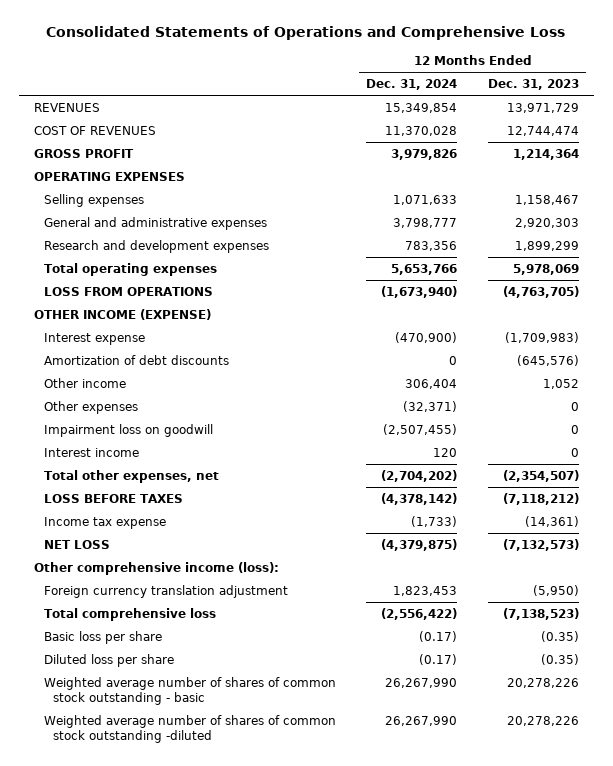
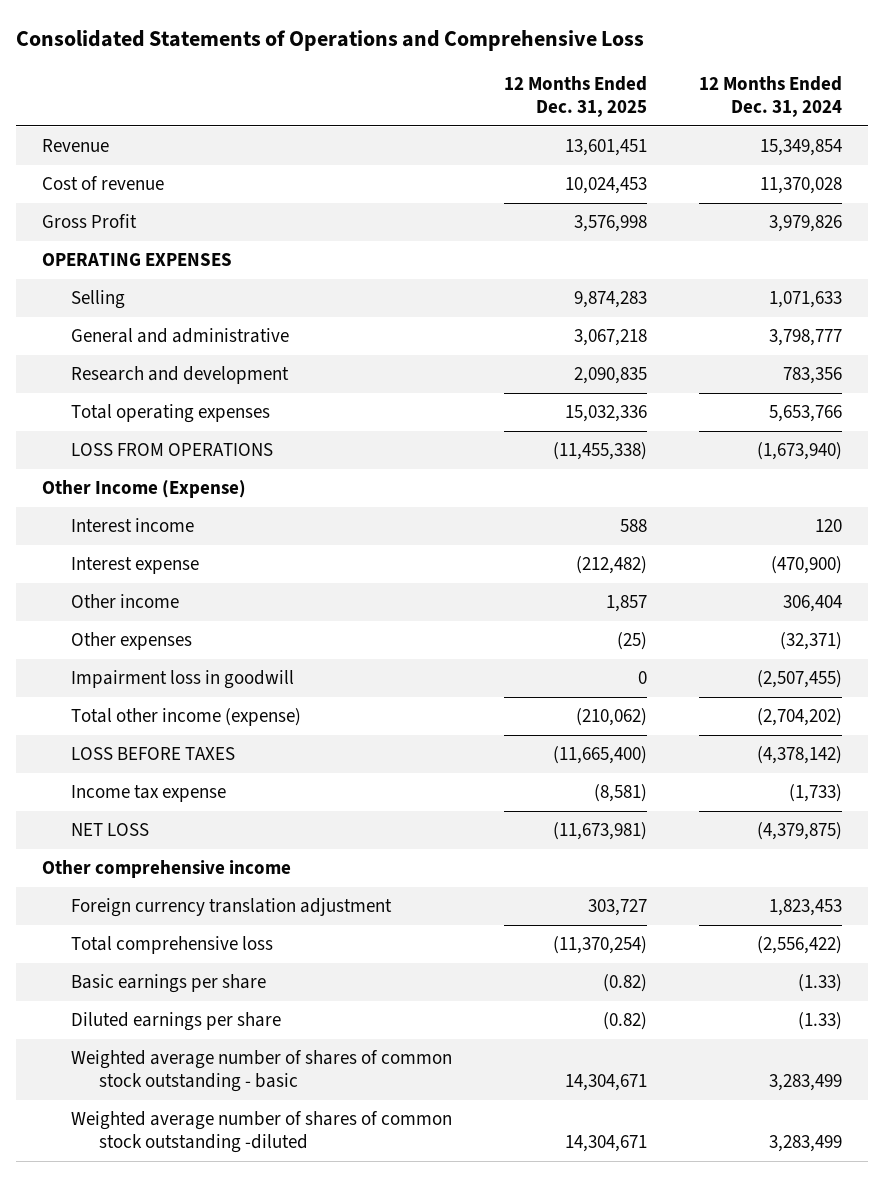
- | 12 Months Ended Dec. 31, 2024 | 12 Months Ended Dec. 31, 2023
+ | 12 Months Ended Dec. 31, 2025 | 12 Months Ended Dec. 31, 2024
- REVENUES | 15,349,854 | 13,971,729
- COST OF REVENUES | 11,370,028 | 12,744,474
- GROSS PROFIT | 3,979,826 | 1,214,364
+ Revenue | 13,601,451 | 15,349,854
+ Cost of revenue | 10,024,453 | 11,370,028
+ Gross Profit | 3,576,998 | 3,979,826
- Selling expenses | 1,071,633 | 1,158,467
- General and administrative expenses | 3,798,777 | 2,920,303
- Research and development expenses | 783,356 | 1,899,299
+ Selling | 9,874,283 | 1,071,633
+ General and administrative | 3,067,218 | 3,798,777
+ Research and development | 2,090,835 | 783,356
- OTHER INCOME (EXPENSE)
+ Other Income (Expense)
moved up: Interest income | 588 | 120
- Amortization of debt discounts | 0 | (645,576)
- Impairment loss on goodwill | (2,507,455) | 0
- Total other expenses, net | (2,704,202) | (2,354,507)
+ Impairment loss in goodwill | 0 | (2,507,455)
+ Total other income (expense) | (210,062) | (2,704,202)
- Other comprehensive income (loss):
+ Other comprehensive income
- Basic loss per share | (0.17) | (0.35)
- Diluted loss per share | (0.17) | (0.35)
- Weighted average number of shares of common stock outstanding - basic | 26,267,990 | 20,278,226
- Weighted average number of shares of common stock outstanding -diluted | 26,267,990 | 20,278,226
+ Basic earnings per share | (0.82) | (1.33)
+ Diluted earnings per share | (0.82) | (1.33)
+ Weighted average number of shares of common stock outstanding - basic | 14,304,671 | 3,283,499
+ Weighted average number of shares of common stock outstanding -diluted | 14,304,671 | 3,283,499

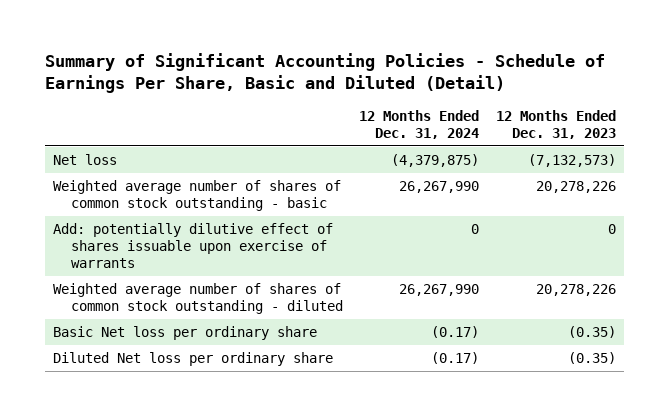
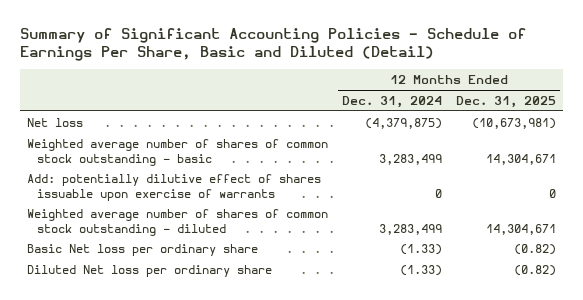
- | 12 Months Ended Dec. 31, 2024 | 12 Months Ended Dec. 31, 2023
+ | 12 Months Ended Dec. 31, 2024 | 12 Months Ended Dec. 31, 2025
- Weighted average number of shares of common stock outstanding - basic | 26,267,990 | 20,278,226
+ Weighted average number of shares of common stock outstanding - basic | 3,283,499 | 14,304,671
- Weighted average number of shares of common stock outstanding - diluted | 26,267,990 | 20,278,226
- Basic Net loss per ordinary share | (0.17) | (0.35)
- Diluted Net loss per ordinary share | (0.17) | (0.35)
+ Weighted average number of shares of common stock outstanding - diluted | 3,283,499 | 14,304,671
+ Basic Net loss per ordinary share | (1.33) | (0.82)
+ Diluted Net loss per ordinary share | (1.33) | (0.82)

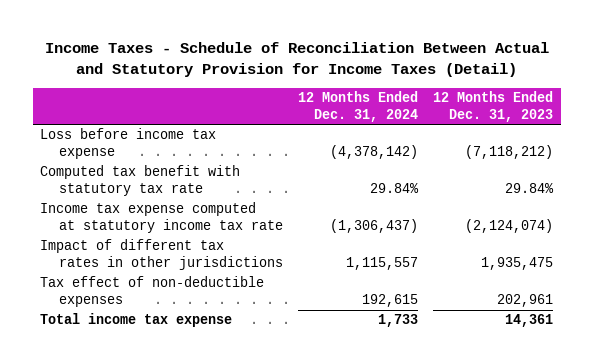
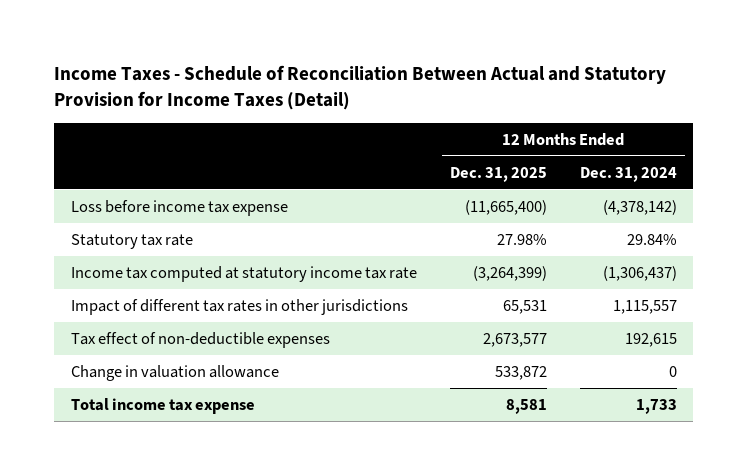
- | 12 Months Ended Dec. 31, 2024 | 12 Months Ended Dec. 31, 2023
+ | 12 Months Ended Dec. 31, 2025 | 12 Months Ended Dec. 31, 2024
- Computed tax benefit with statutory tax rate | 29.84% | 29.84%
- Income tax expense computed at statutory income tax rate | (1,306,437) | (2,124,074)
+ Statutory tax rate | 27.98% | 29.84%
+ Income tax computed at statutory income tax rate | (3,264,399) | (1,306,437)
+ Change in valuation allowance | 533,872 | 0

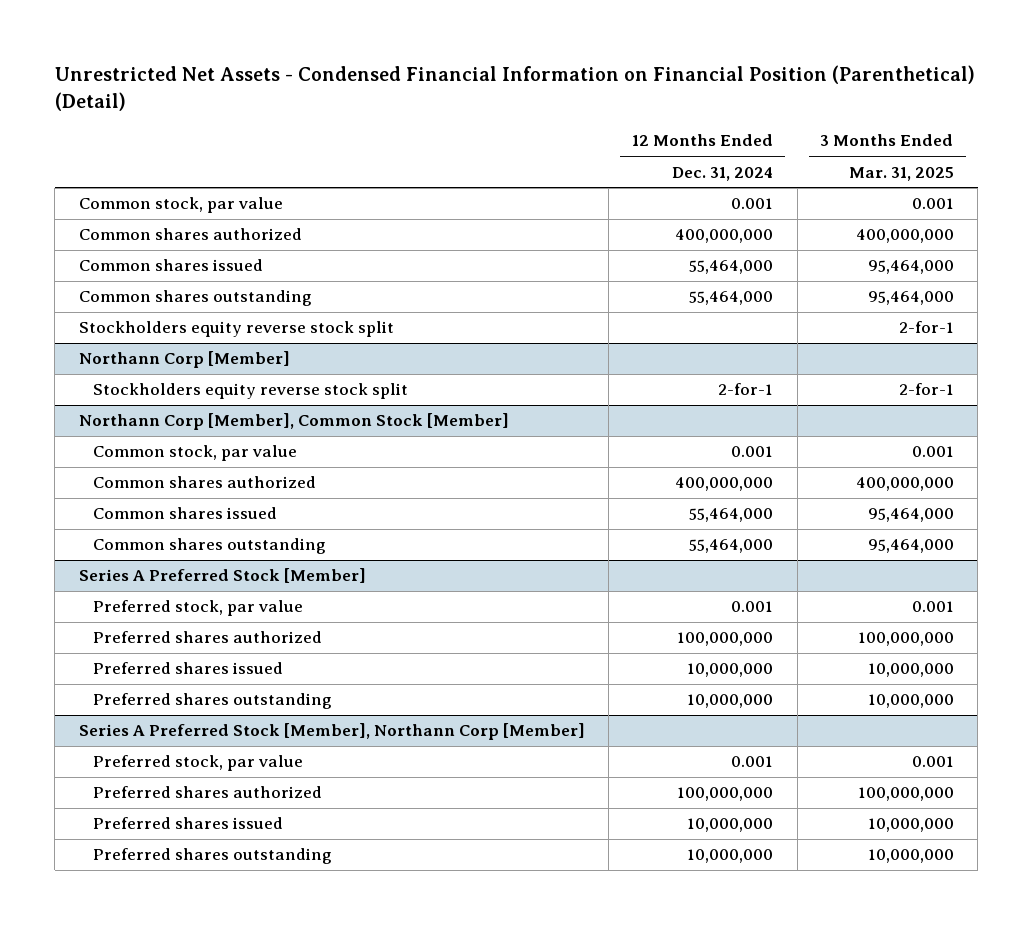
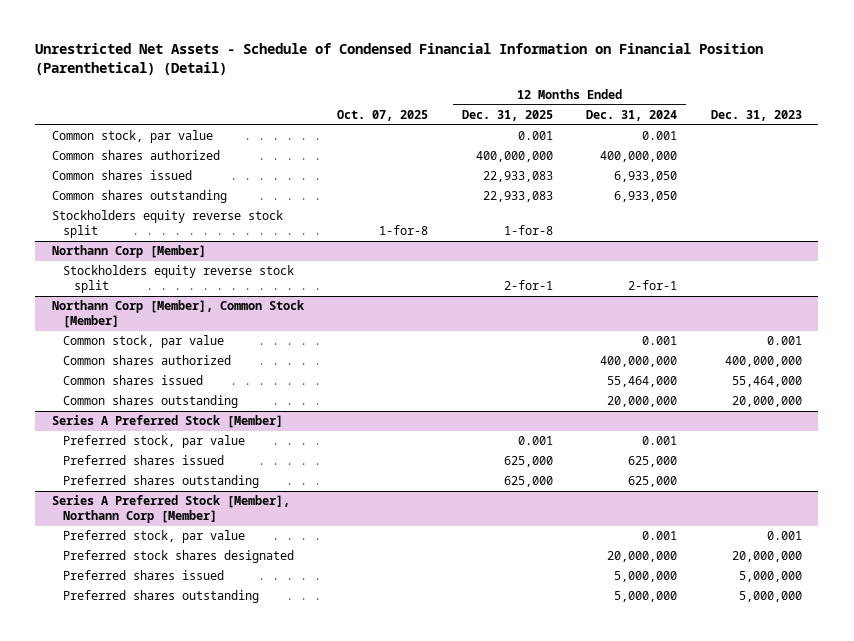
- Unrestricted Net Assets - Condensed Financial Information on Financial Position (Parenthetical) (Detail)
+ Unrestricted Net Assets - Schedule of Condensed Financial Information on Financial Position (Parenthetical) (Detail)
- | 12 Months Ended Dec. 31, 2024 | 3 Months Ended Mar. 31, 2025
+ | Oct. 07, 2025 | 12 Months Ended Dec. 31, 2025 | 12 Months Ended Dec. 31, 2024 | Dec. 31, 2023
- Common shares issued | 55,464,000 | 95,464,000
- Common shares outstanding | 55,464,000 | 95,464,000
+ Common shares issued | | 22,933,083 | 6,933,050 |
+ Common shares outstanding | | 22,933,083 | 6,933,050 |
@ Northann Corp [Member], Common Stock [Member]
- Common shares outstanding | 55,464,000 | 95,464,000
+ Common shares outstanding | | | 20,000,000 | 20,000,000
@ Series A Preferred Stock [Member]
- Preferred shares authorized | 100,000,000 | 100,000,000
- Preferred shares issued | 10,000,000 | 10,000,000
- Preferred shares outstanding | 10,000,000 | 10,000,000
+ Preferred shares issued | | 625,000 | 625,000 |
+ Preferred shares outstanding | | 625,000 | 625,000 |
@ Series A Preferred Stock [Member], Northann Corp [Member]
- Preferred shares authorized | 100,000,000 | 100,000,000
- Preferred shares issued | 10,000,000 | 10,000,000
- Preferred shares outstanding | 10,000,000 | 10,000,000
+ Preferred stock shares designated | | | 20,000,000 | 20,000,000
+ Preferred shares issued | | | 5,000,000 | 5,000,000
+ Preferred shares outstanding | | | 5,000,000 | 5,000,000

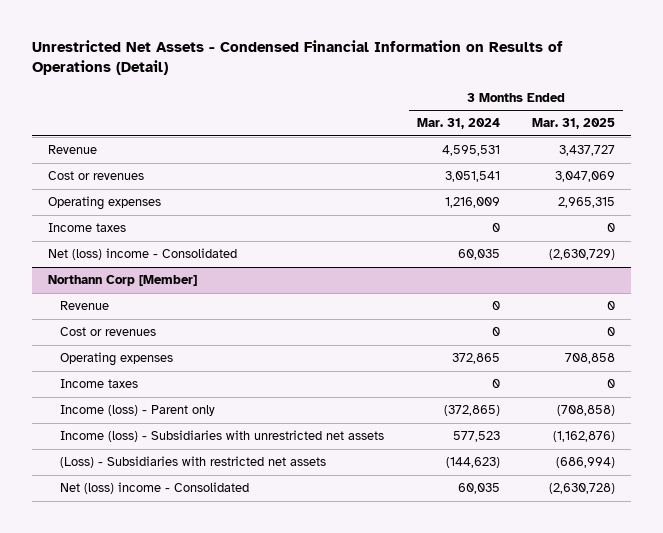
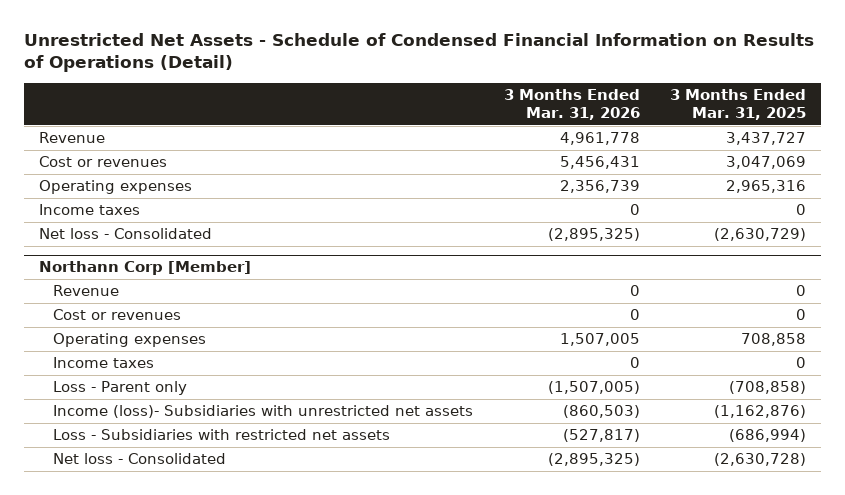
- Unrestricted Net Assets - Condensed Financial Information on Results of Operations (Detail)
+ Unrestricted Net Assets - Schedule of Condensed Financial Information on Results of Operations (Detail)
- | 3 Months Ended Mar. 31, 2024 | 3 Months Ended Mar. 31, 2025
+ | 3 Months Ended Mar. 31, 2026 | 3 Months Ended Mar. 31, 2025
- Operating expenses | 1,216,009 | 2,965,315
+ Operating expenses | 2,356,739 | 2,965,316
- Net (loss) income - Consolidated | 60,035 | (2,630,729)
+ Net loss - Consolidated | (2,895,325) | (2,630,729)
@ Northann Corp [Member]
- Income (loss) - Parent only | (372,865) | (708,858)
- Income (loss) - Subsidiaries with unrestricted net assets | 577,523 | (1,162,876)
- (Loss) - Subsidiaries with restricted net assets | (144,623) | (686,994)
- Net (loss) income - Consolidated | 60,035 | (2,630,728)
+ Loss - Parent only | (1,507,005) | (708,858)
+ Income (loss)- Subsidiaries with unrestricted net assets | (860,503) | (1,162,876)
+ Loss - Subsidiaries with restricted net assets | (527,817) | (686,994)
+ Net loss - Consolidated | (2,895,325) | (2,630,728)

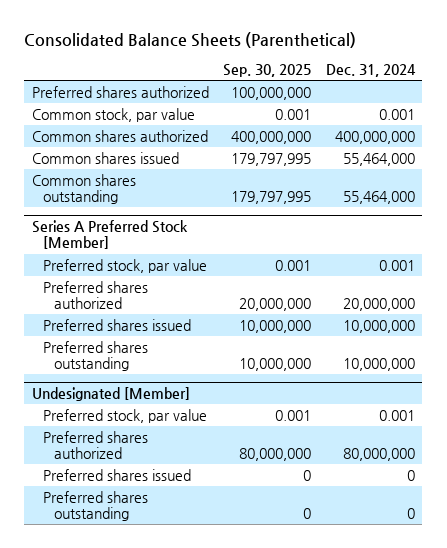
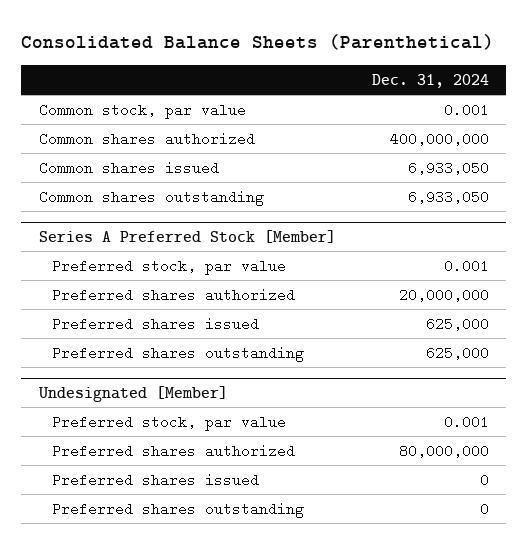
- | Sep. 30, 2025 | Dec. 31, 2024
+ | Dec. 31, 2024
- Preferred shares authorized | 100,000,000 |
- Common shares issued | 179,797,995 | 55,464,000
- Common shares outstanding | 179,797,995 | 55,464,000
+ Common shares issued | 6,933,050
+ Common shares outstanding | 6,933,050
@ Series A Preferred Stock [Member]
- Preferred shares issued | 10,000,000 | 10,000,000
- Preferred shares outstanding | 10,000,000 | 10,000,000
+ Preferred shares issued | 625,000
+ Preferred shares outstanding | 625,000

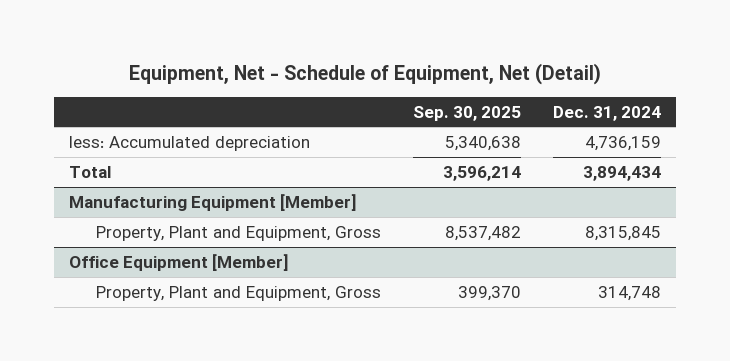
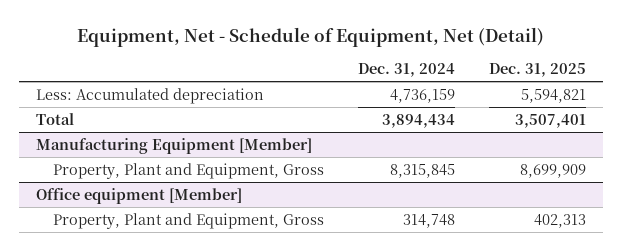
- | Sep. 30, 2025 | Dec. 31, 2024
+ | Dec. 31, 2024 | Dec. 31, 2025
- less: Accumulated depreciation | 5,340,638 | 4,736,159
+ Less: Accumulated depreciation | 4,736,159 | 5,594,821
- Office Equipment [Member]
+ Office equipment [Member]

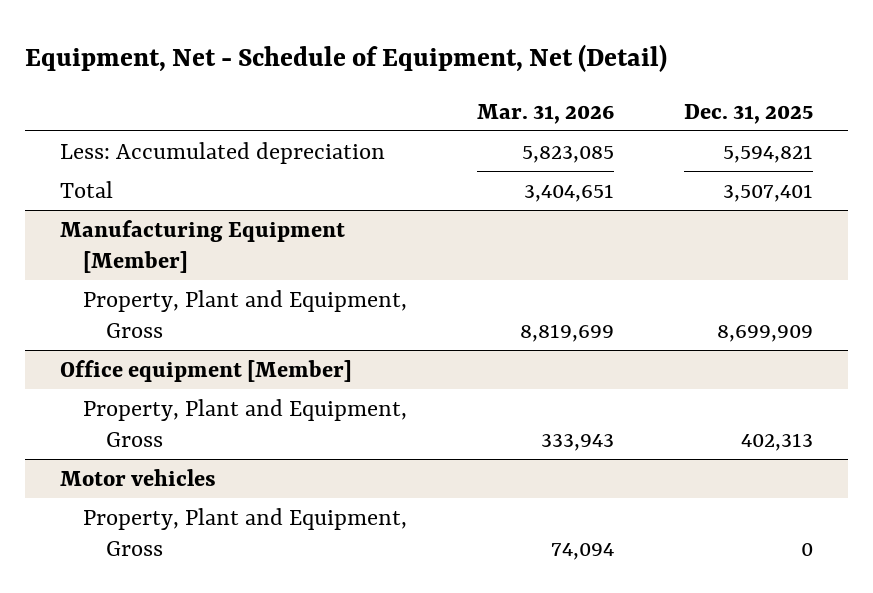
- | Dec. 31, 2024 | Dec. 31, 2025
+ | Mar. 31, 2026 | Dec. 31, 2025
+ Motor vehicles
+ Property, Plant and Equipment, Gross | 74,094 | 0

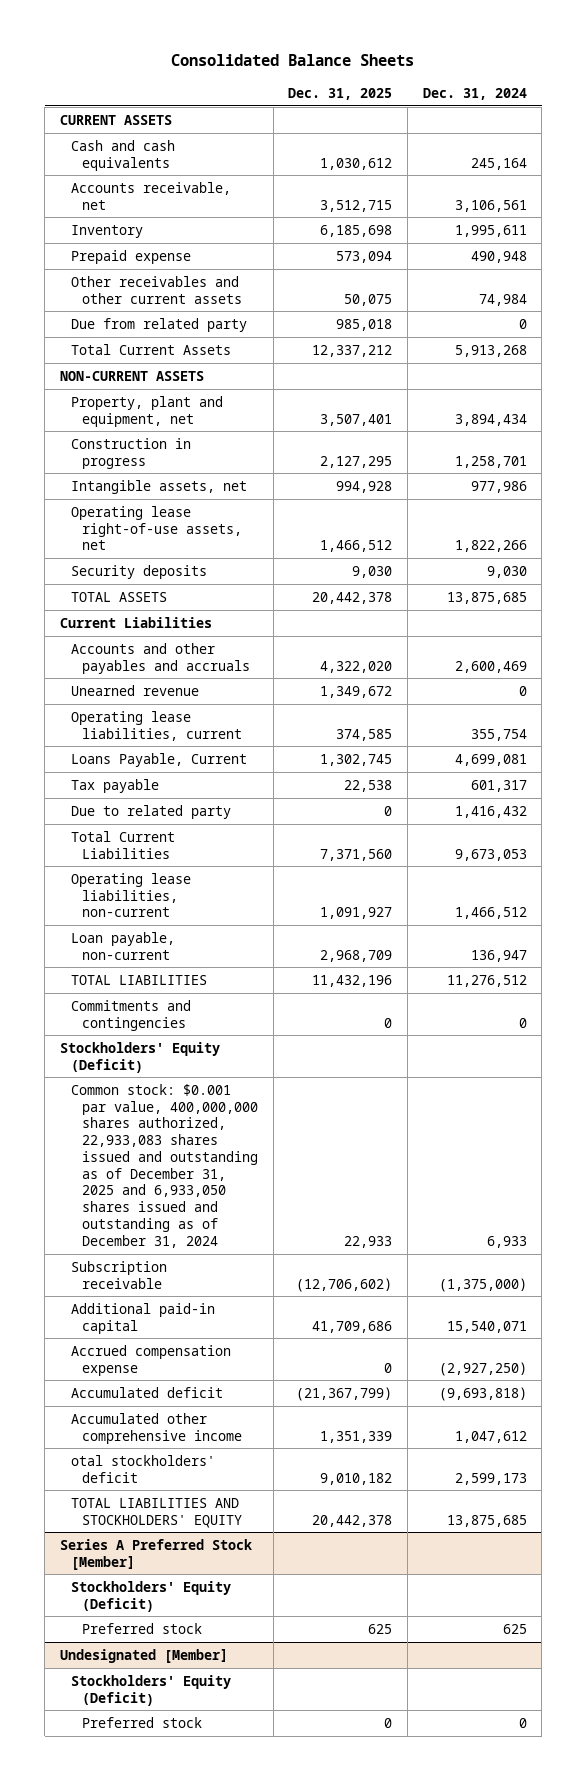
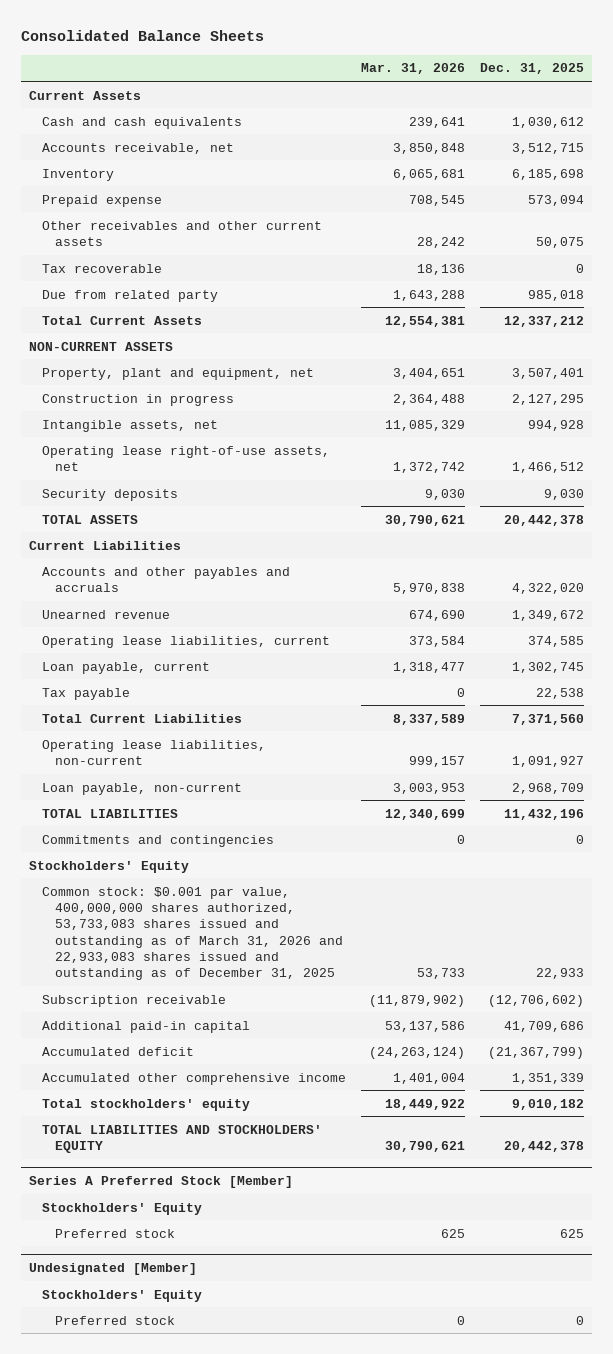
- | Dec. 31, 2025 | Dec. 31, 2024
+ | Mar. 31, 2026 | Dec. 31, 2025
- CURRENT ASSETS
+ Current Assets
+ Tax recoverable | 18,136 | 0
- Loans Payable, Current | 1,302,745 | 4,699,081
+ Loan payable, current | 1,318,477 | 1,302,745
- Due to related party | 0 | 1,416,432
- Stockholders' Equity (Deficit)
- Common stock: $0.001 par value, 400,000,000 shares authorized, 22,933,083 shares issued and outstanding as of December 31, 2025 and 6,933,050 shares issued and outstanding as of December 31, 2024 | 22,933 | 6,933
+ Stockholders' Equity
+ Common stock: $0.001 par value, 400,000,000 shares authorized, 53,733,083 shares issued and outstanding as of March 31, 2026 and 22,933,083 shares issued and outstanding as of December 31, 2025 | 53,733 | 22,933
- Accrued compensation expense | 0 | (2,927,250)
- otal stockholders' deficit | 9,010,182 | 2,599,173
+ Total stockholders' equity | 18,449,922 | 9,010,182
@ Series A Preferred Stock [Member]
- Stockholders' Equity (Deficit)
+ Stockholders' Equity
@ Undesignated [Member]
- Stockholders' Equity (Deficit)
+ Stockholders' Equity

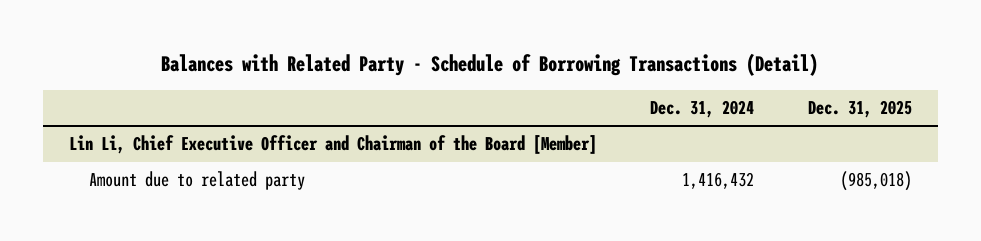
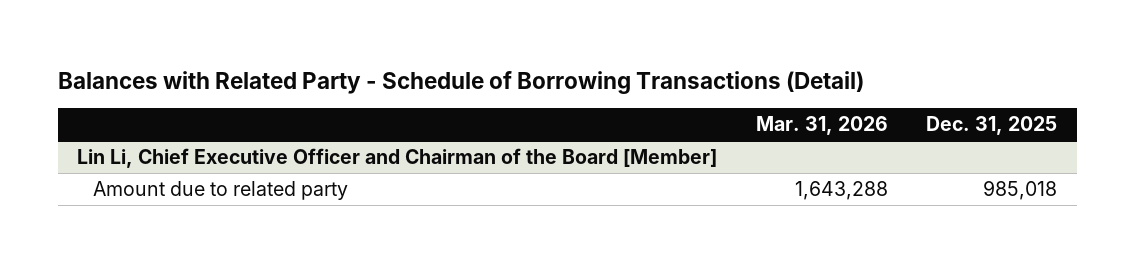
- | Dec. 31, 2024 | Dec. 31, 2025
+ | Mar. 31, 2026 | Dec. 31, 2025
@ Lin Li, Chief Executive Officer and Chairman of the Board [Member]
- Amount due to related party | 1,416,432 | (985,018)
+ Amount due to related party | 1,643,288 | 985,018

